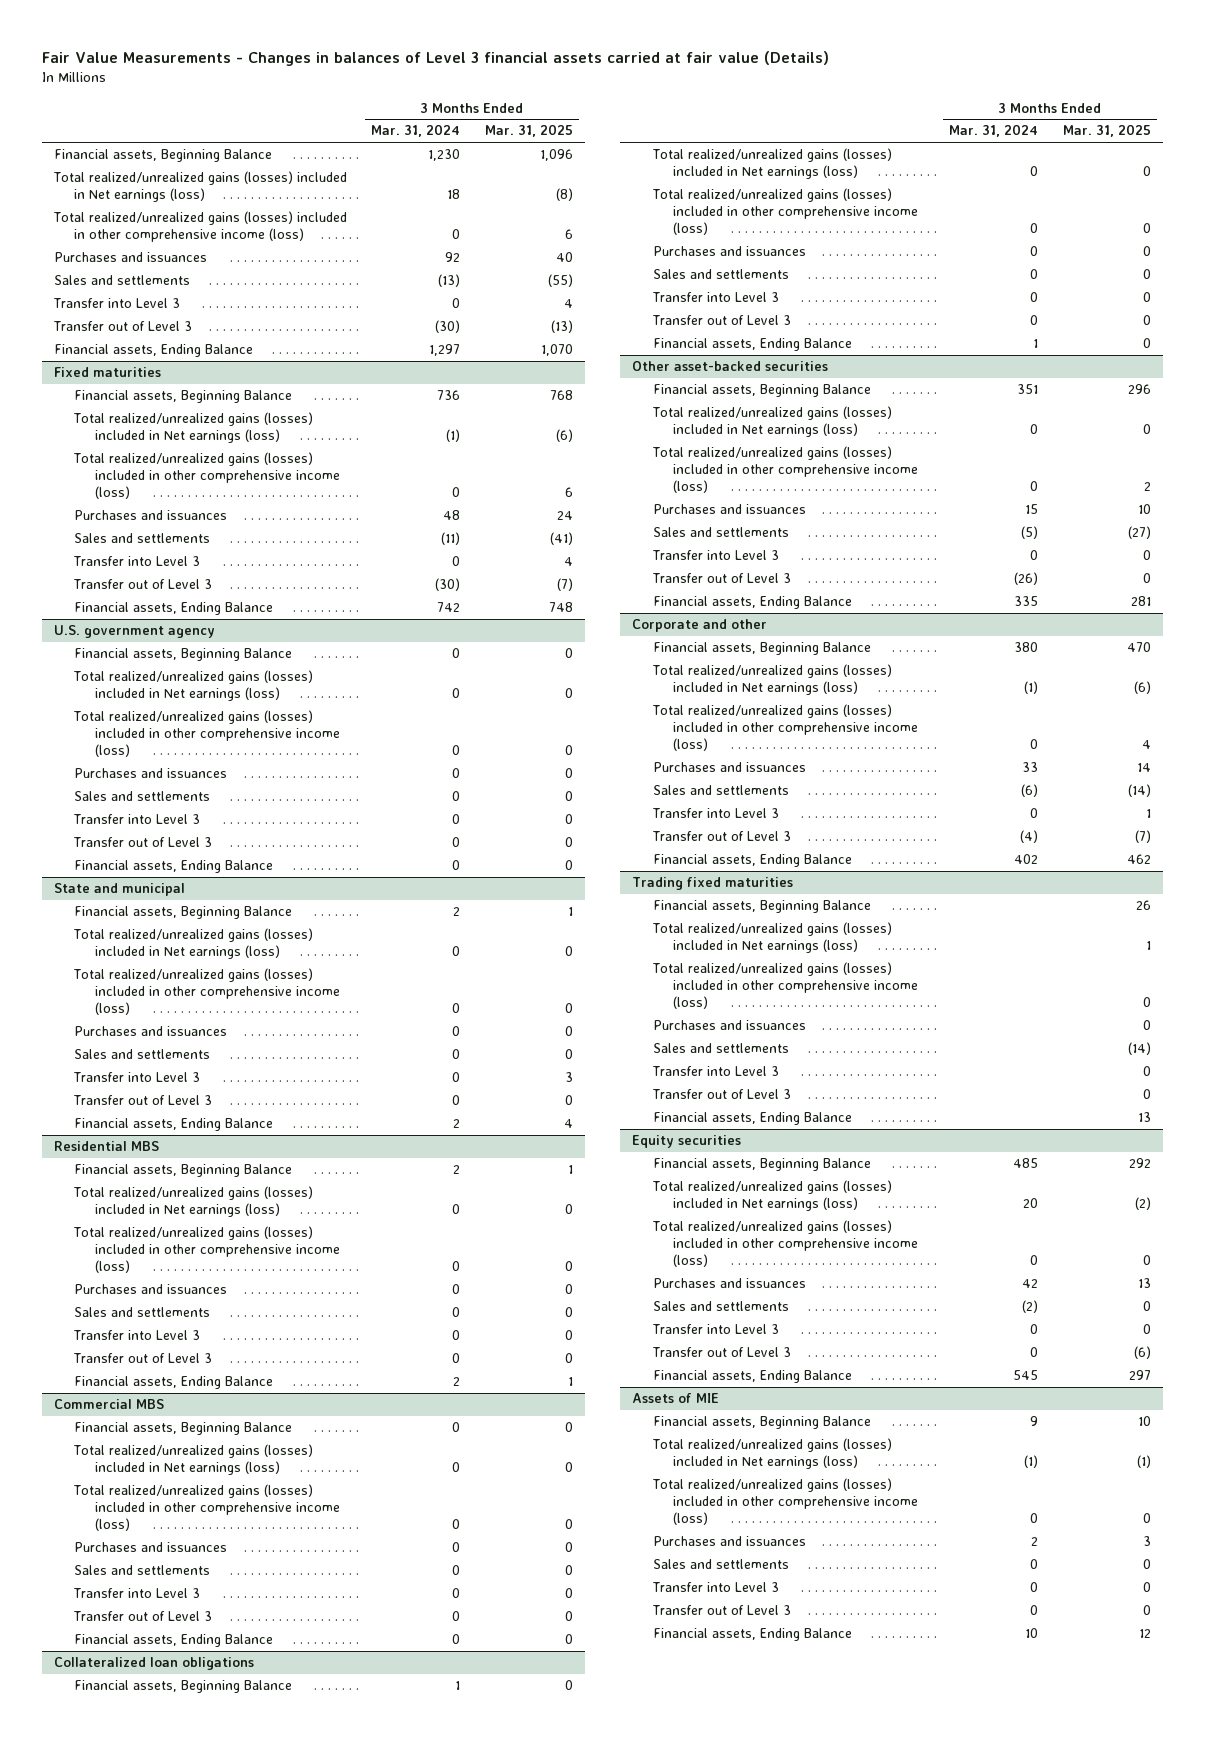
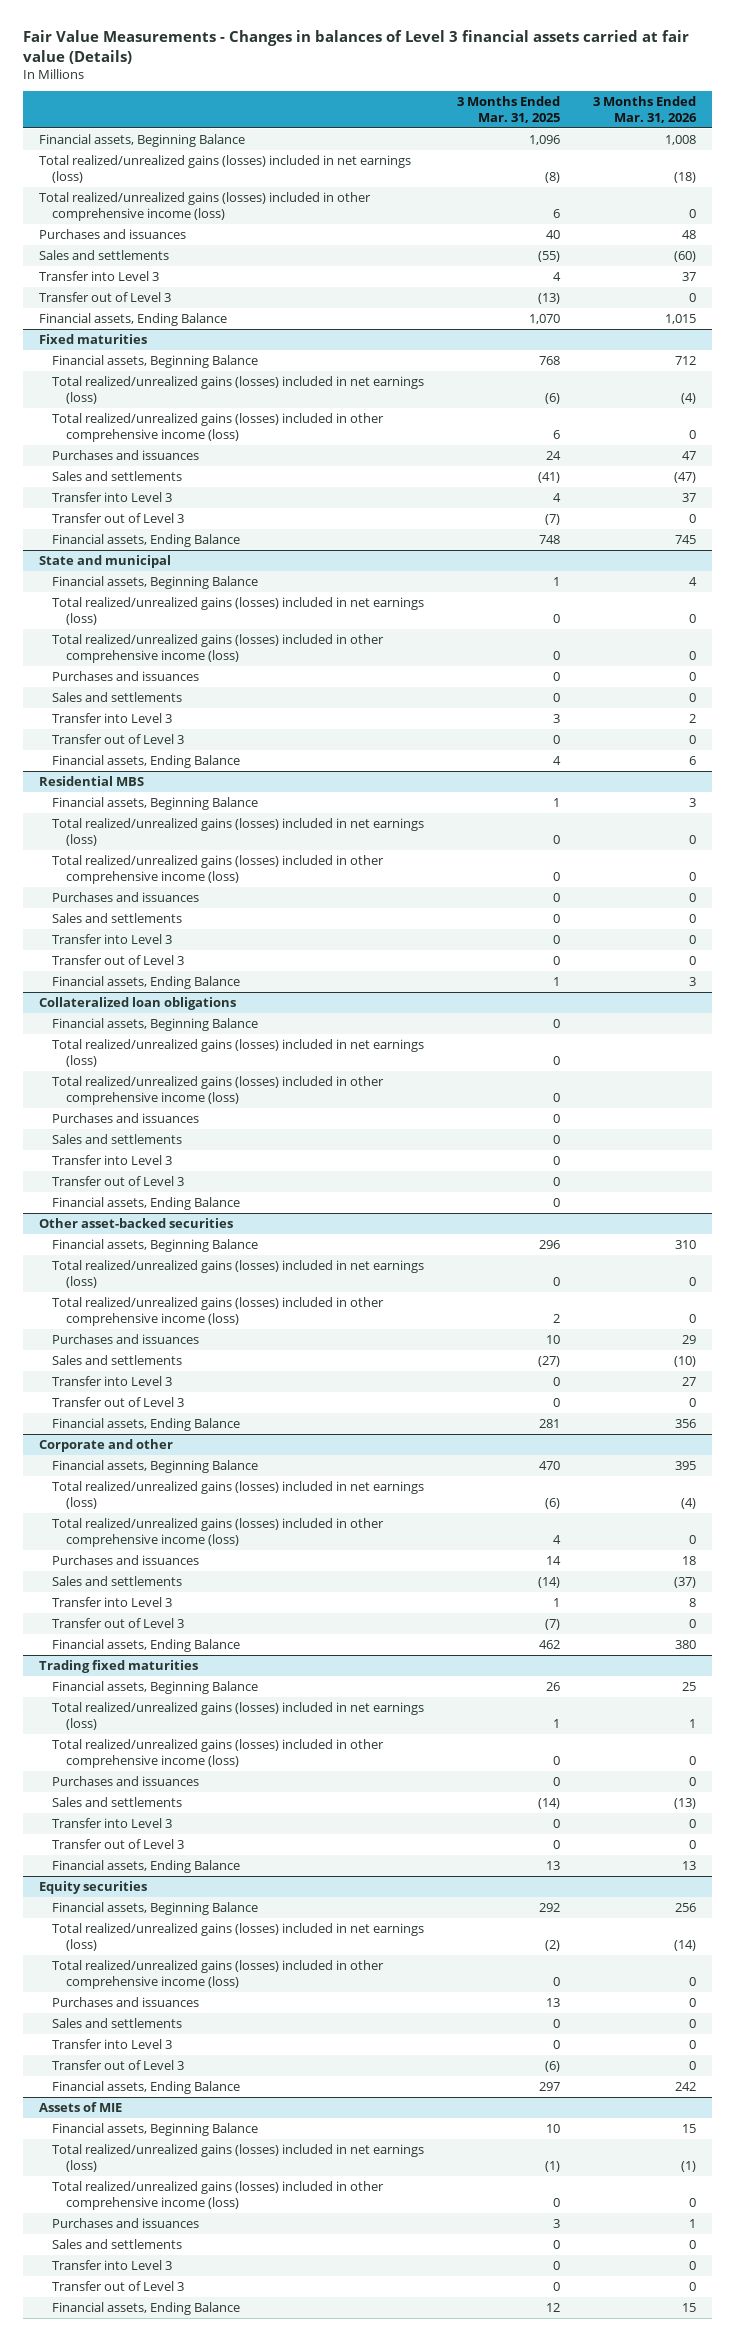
- | 3 Months Ended Mar. 31, 2024 | 3 Months Ended Mar. 31, 2025
+ | 3 Months Ended Mar. 31, 2025 | 3 Months Ended Mar. 31, 2026
- Total realized/unrealized gains (losses) included in Net earnings (loss) | 18 | (8)
+ Total realized/unrealized gains (losses) included in net earnings (loss) | (8) | (18)
@ Fixed maturities
- Total realized/unrealized gains (losses) included in Net earnings (loss) | (1) | (6)
+ Total realized/unrealized gains (losses) included in net earnings (loss) | (6) | (4)
- U.S. government agency
- Financial assets, Beginning Balance | 0 | 0
- Total realized/unrealized gains (losses) included in Net earnings (loss) | 0 | 0
- Total realized/unrealized gains (losses) included in other comprehensive income (loss) | 0 | 0
- Purchases and issuances | 0 | 0
- Sales and settlements | 0 | 0
- Transfer into Level 3 | 0 | 0
- Transfer out of Level 3 | 0 | 0
- Financial assets, Ending Balance | 0 | 0
@ State and municipal
- Total realized/unrealized gains (losses) included in Net earnings (loss) | 0 | 0
+ Total realized/unrealized gains (losses) included in net earnings (loss) | 0 | 0
@ Residential MBS
- Total realized/unrealized gains (losses) included in Net earnings (loss) | 0 | 0
+ Total realized/unrealized gains (losses) included in net earnings (loss) | 0 | 0
- Commercial MBS
- Financial assets, Beginning Balance | 0 | 0
- Total realized/unrealized gains (losses) included in Net earnings (loss) | 0 | 0
- Total realized/unrealized gains (losses) included in other comprehensive income (loss) | 0 | 0
- Purchases and issuances | 0 | 0
- Sales and settlements | 0 | 0
- Transfer into Level 3 | 0 | 0
- Transfer out of Level 3 | 0 | 0
- Financial assets, Ending Balance | 0 | 0
@ Collateralized loan obligations
- Total realized/unrealized gains (losses) included in Net earnings (loss) | 0 | 0
+ Total realized/unrealized gains (losses) included in net earnings (loss) | 0 |
@ Other asset-backed securities
- Total realized/unrealized gains (losses) included in Net earnings (loss) | 0 | 0
+ Total realized/unrealized gains (losses) included in net earnings (loss) | 0 | 0
@ Corporate and other
- Total realized/unrealized gains (losses) included in Net earnings (loss) | (1) | (6)
+ Total realized/unrealized gains (losses) included in net earnings (loss) | (6) | (4)
@ Trading fixed maturities
- Total realized/unrealized gains (losses) included in Net earnings (loss) | | 1
+ Total realized/unrealized gains (losses) included in net earnings (loss) | 1 | 1
@ Equity securities
- Total realized/unrealized gains (losses) included in Net earnings (loss) | 20 | (2)
+ Total realized/unrealized gains (losses) included in net earnings (loss) | (2) | (14)
@ Assets of MIE
- Total realized/unrealized gains (losses) included in Net earnings (loss) | (1) | (1)
+ Total realized/unrealized gains (losses) included in net earnings (loss) | (1) | (1)

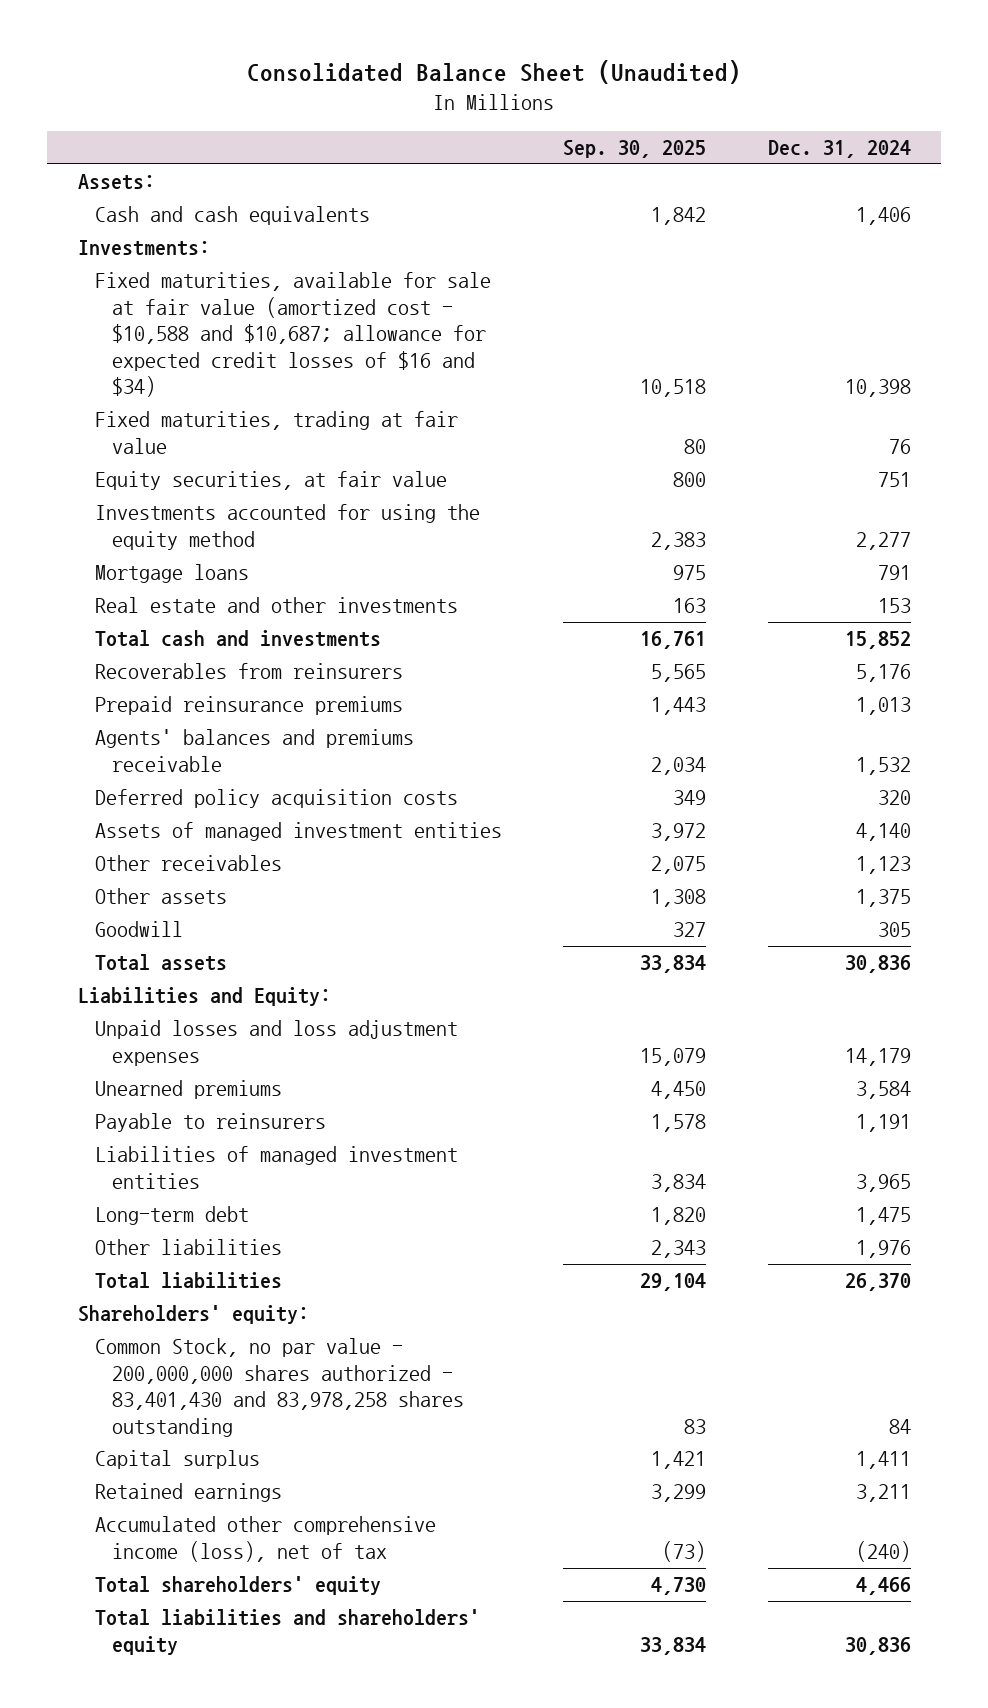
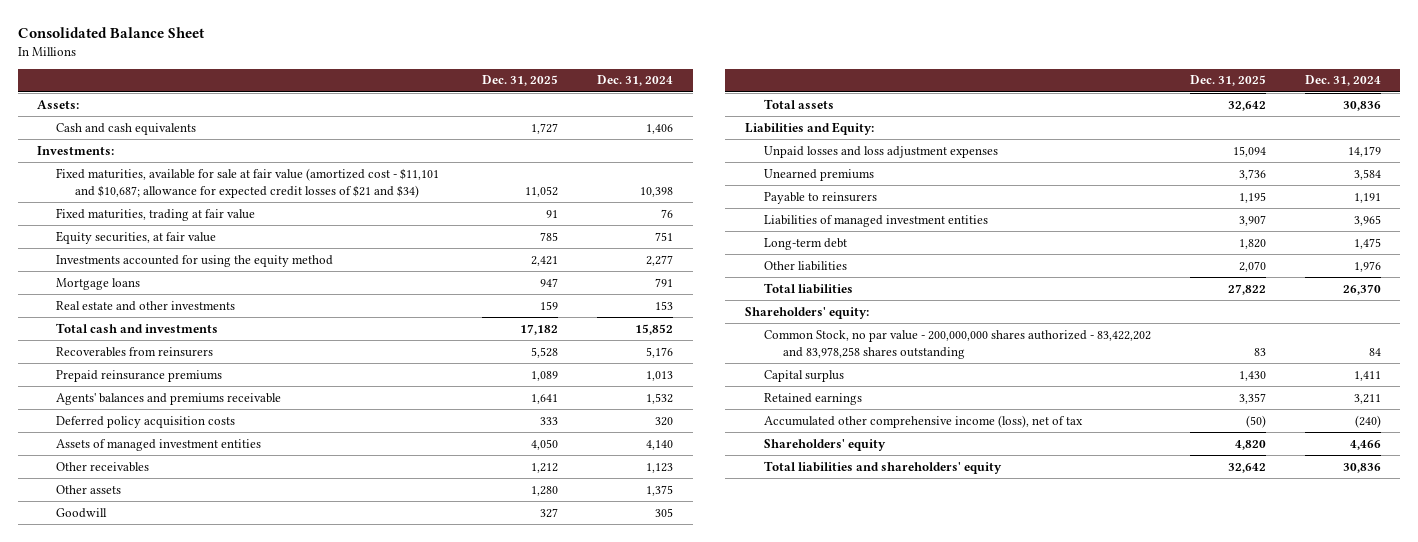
- Consolidated Balance Sheet (Unaudited)
+ Consolidated Balance Sheet
- | Sep. 30, 2025 | Dec. 31, 2024
+ | Dec. 31, 2025 | Dec. 31, 2024
- Fixed maturities, available for sale at fair value (amortized cost - $10,588 and $10,687; allowance for expected credit losses of $16 and $34) | 10,518 | 10,398
+ Fixed maturities, available for sale at fair value (amortized cost - $11,101 and $10,687; allowance for expected credit losses of $21 and $34) | 11,052 | 10,398
- Common Stock, no par value - 200,000,000 shares authorized - 83,401,430 and 83,978,258 shares outstanding | 83 | 84
+ Common Stock, no par value - 200,000,000 shares authorized - 83,422,202 and 83,978,258 shares outstanding | 83 | 84
- Total shareholders' equity | 4,730 | 4,466
+ Shareholders' equity | 4,820 | 4,466

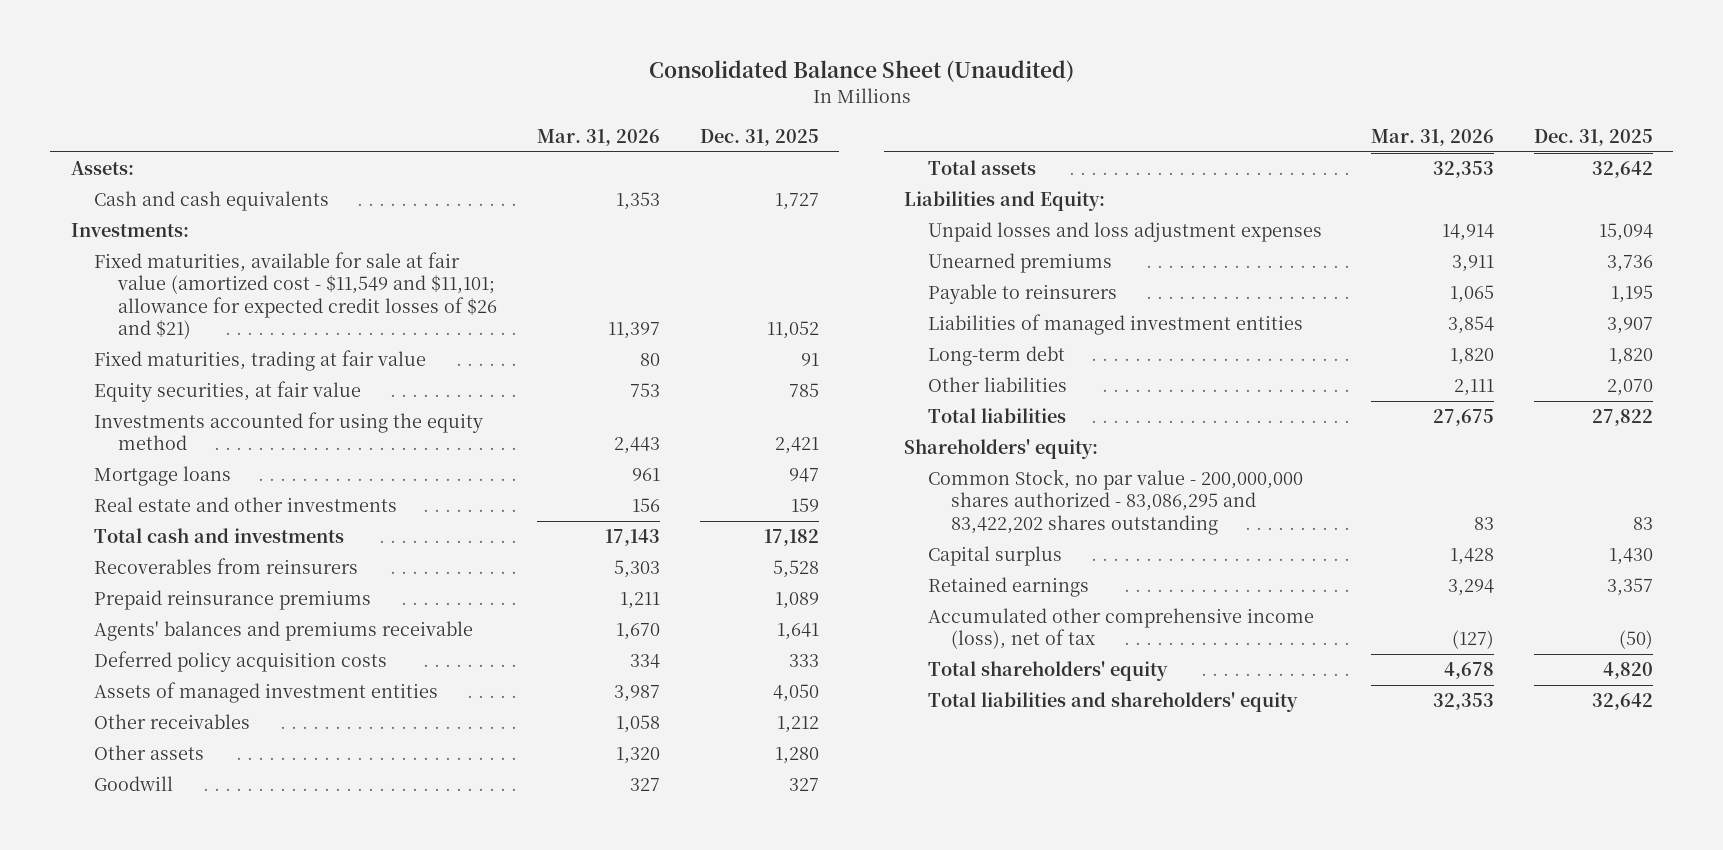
- Consolidated Balance Sheet
+ Consolidated Balance Sheet (Unaudited)
- | Dec. 31, 2025 | Dec. 31, 2024
+ | Mar. 31, 2026 | Dec. 31, 2025
- Fixed maturities, available for sale at fair value (amortized cost - $11,101 and $10,687; allowance for expected credit losses of $21 and $34) | 11,052 | 10,398
+ Fixed maturities, available for sale at fair value (amortized cost - $11,549 and $11,101; allowance for expected credit losses of $26 and $21) | 11,397 | 11,052
- Common Stock, no par value - 200,000,000 shares authorized - 83,422,202 and 83,978,258 shares outstanding | 83 | 84
+ Common Stock, no par value - 200,000,000 shares authorized - 83,086,295 and 83,422,202 shares outstanding | 83 | 83
- Shareholders' equity | 4,820 | 4,466
+ Total shareholders' equity | 4,678 | 4,820

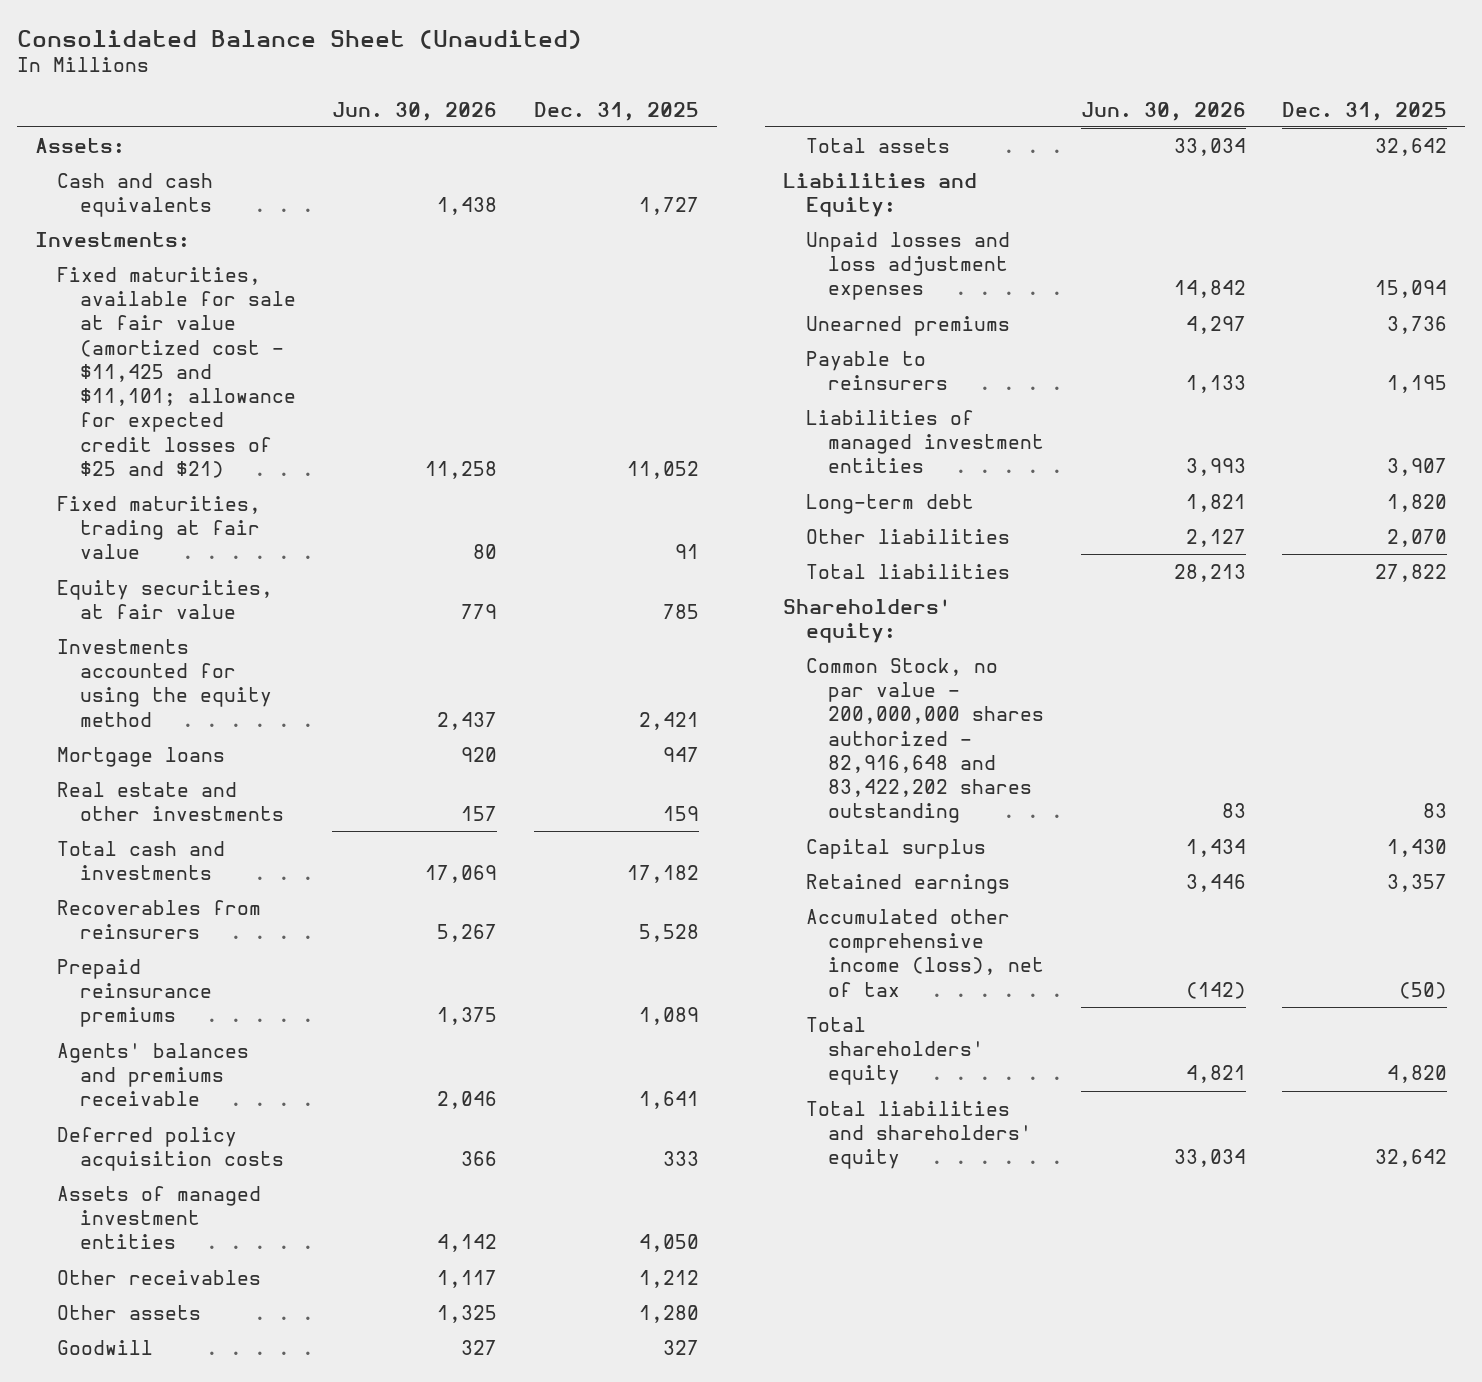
- | Mar. 31, 2026 | Dec. 31, 2025
+ | Jun. 30, 2026 | Dec. 31, 2025
- Fixed maturities, available for sale at fair value (amortized cost - $11,549 and $11,101; allowance for expected credit losses of $26 and $21) | 11,397 | 11,052
+ Fixed maturities, available for sale at fair value (amortized cost - $11,425 and $11,101; allowance for expected credit losses of $25 and $21) | 11,258 | 11,052
- Common Stock, no par value - 200,000,000 shares authorized - 83,086,295 and 83,422,202 shares outstanding | 83 | 83
+ Common Stock, no par value - 200,000,000 shares authorized - 82,916,648 and 83,422,202 shares outstanding | 83 | 83

